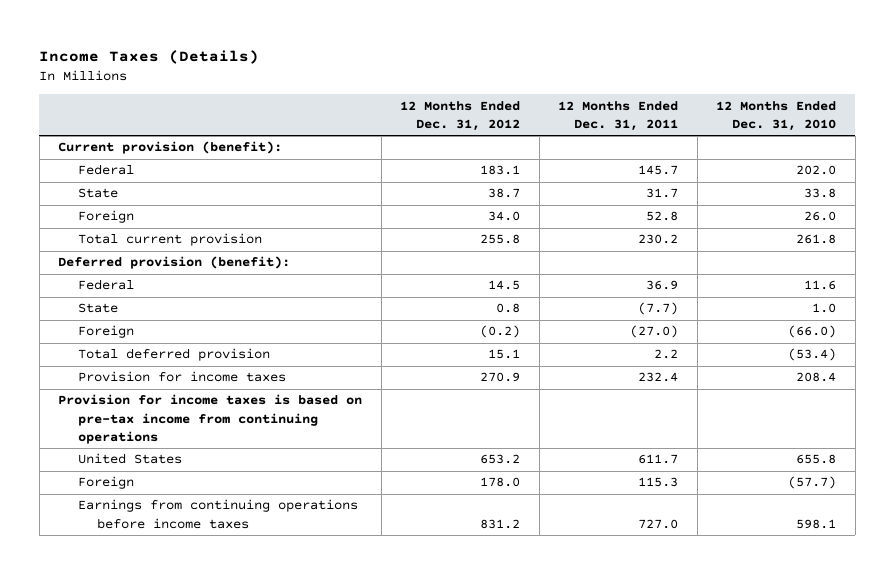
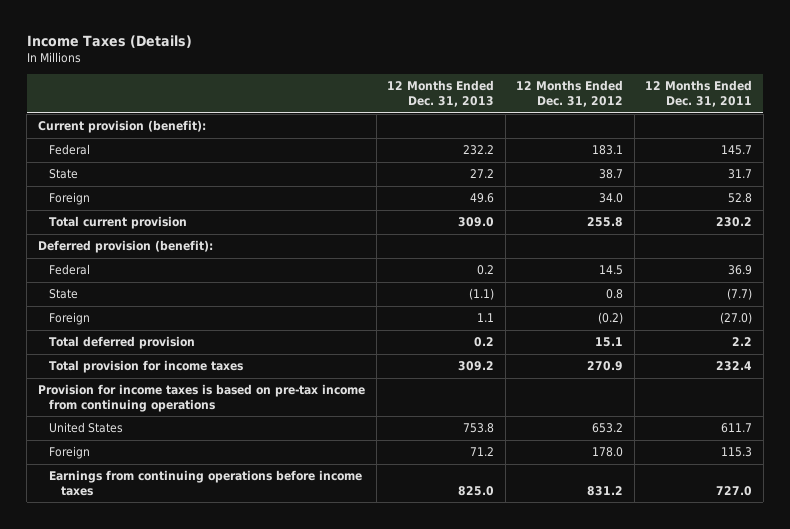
- | 12 Months Ended Dec. 31, 2012 | 12 Months Ended Dec. 31, 2011 | 12 Months Ended Dec. 31, 2010
+ | 12 Months Ended Dec. 31, 2013 | 12 Months Ended Dec. 31, 2012 | 12 Months Ended Dec. 31, 2011
- Provision for income taxes | 270.9 | 232.4 | 208.4
+ Total provision for income taxes | 309.2 | 270.9 | 232.4

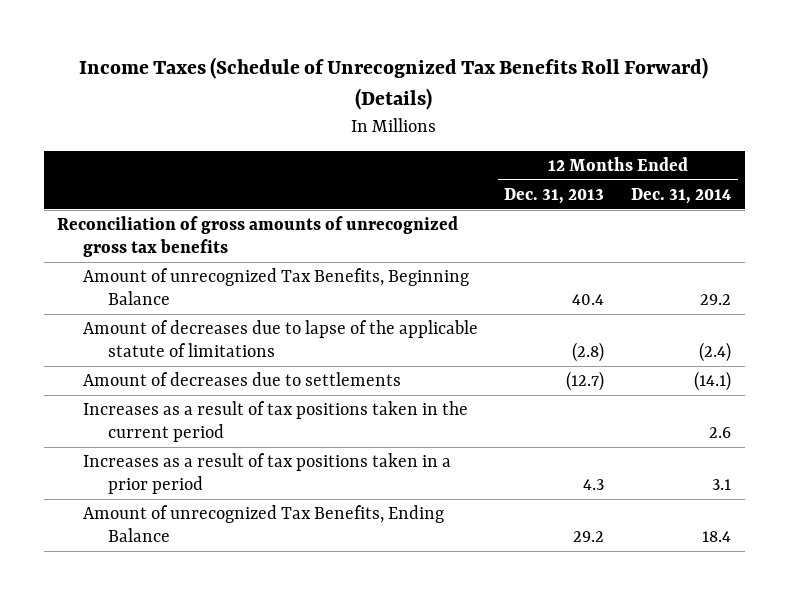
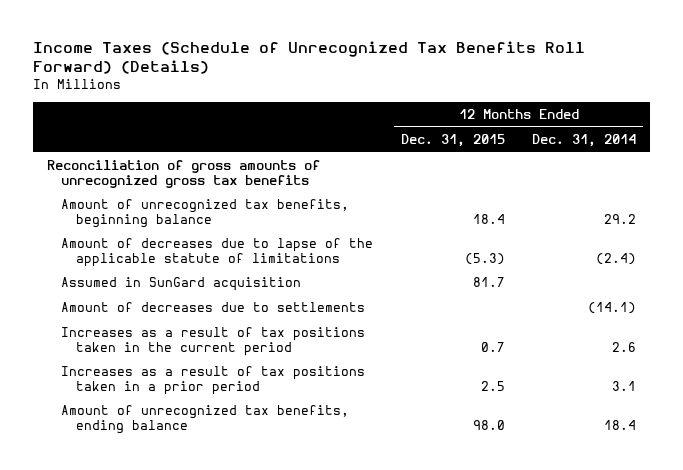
- | 12 Months Ended Dec. 31, 2013 | 12 Months Ended Dec. 31, 2014
+ | 12 Months Ended Dec. 31, 2015 | 12 Months Ended Dec. 31, 2014
- Amount of unrecognized Tax Benefits, Beginning Balance | 40.4 | 29.2
+ Amount of unrecognized tax benefits, beginning balance | 18.4 | 29.2
+ Assumed in SunGard acquisition | 81.7 |
- Amount of unrecognized Tax Benefits, Ending Balance | 29.2 | 18.4
+ Amount of unrecognized tax benefits, ending balance | 98.0 | 18.4

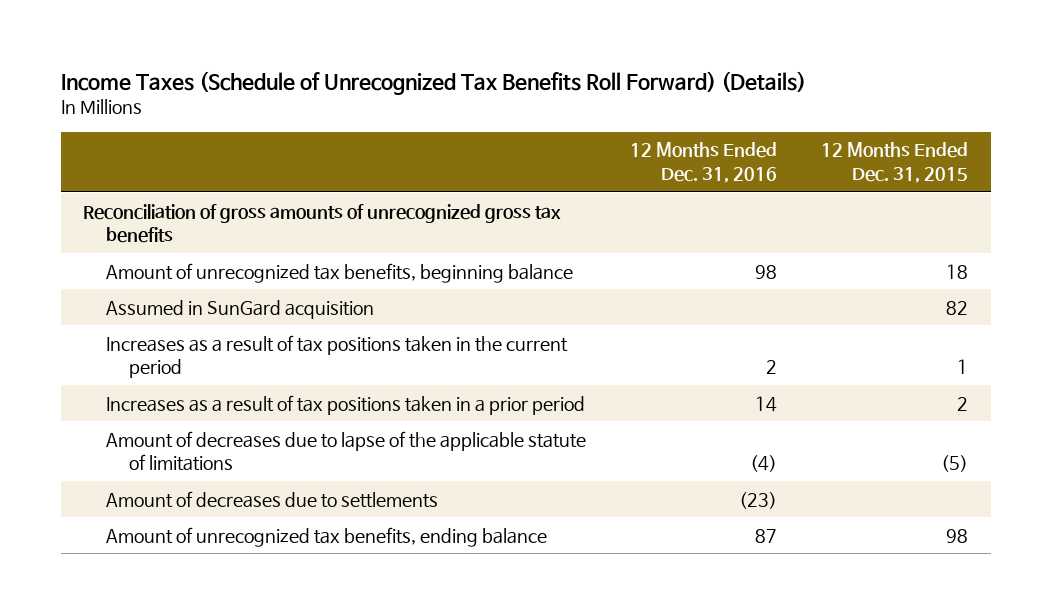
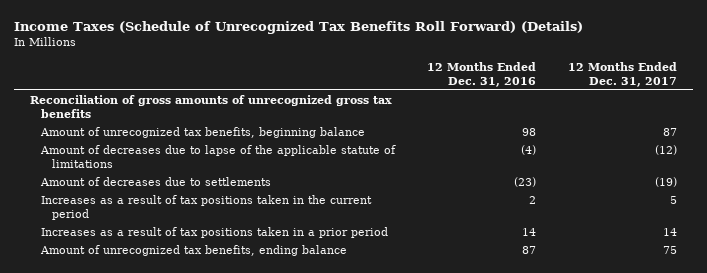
- | 12 Months Ended Dec. 31, 2016 | 12 Months Ended Dec. 31, 2015
+ | 12 Months Ended Dec. 31, 2016 | 12 Months Ended Dec. 31, 2017
- Assumed in SunGard acquisition | | 82
moved down: Increases as a result of tax positions taken in the current period | 2 | 5
moved down: Increases as a result of tax positions taken in a prior period | 14 | 14

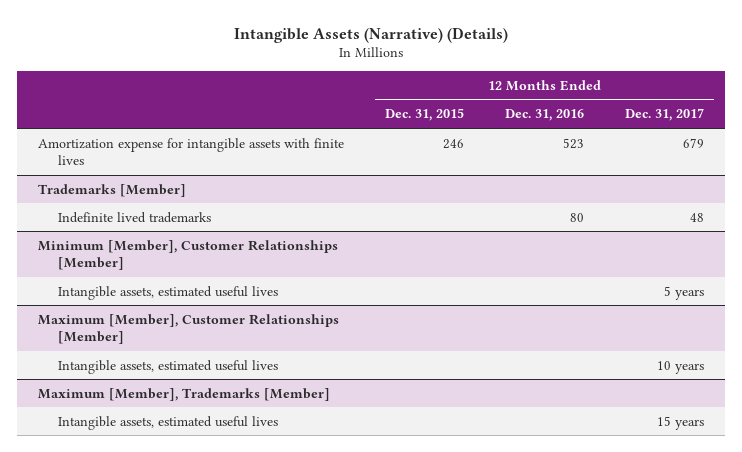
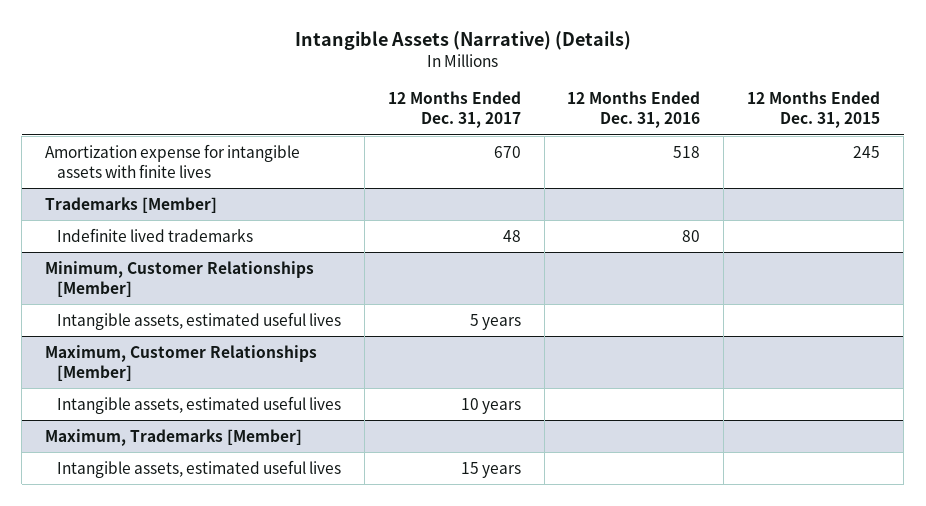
- | 12 Months Ended Dec. 31, 2015 | 12 Months Ended Dec. 31, 2016 | 12 Months Ended Dec. 31, 2017
+ | 12 Months Ended Dec. 31, 2017 | 12 Months Ended Dec. 31, 2016 | 12 Months Ended Dec. 31, 2015
- Amortization expense for intangible assets with finite lives | 246 | 523 | 679
+ Amortization expense for intangible assets with finite lives | 670 | 518 | 245
- Minimum [Member], Customer Relationships [Member]
+ Minimum, Customer Relationships [Member]
- Maximum [Member], Customer Relationships [Member]
+ Maximum, Customer Relationships [Member]
- Maximum [Member], Trademarks [Member]
+ Maximum, Trademarks [Member]

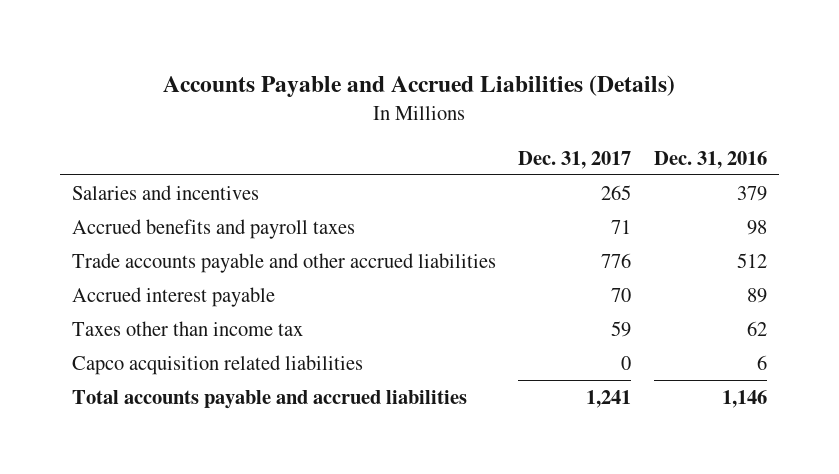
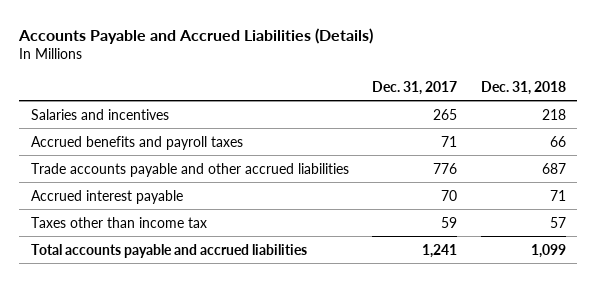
- | Dec. 31, 2017 | Dec. 31, 2016
+ | Dec. 31, 2017 | Dec. 31, 2018
- Capco acquisition related liabilities | 0 | 6

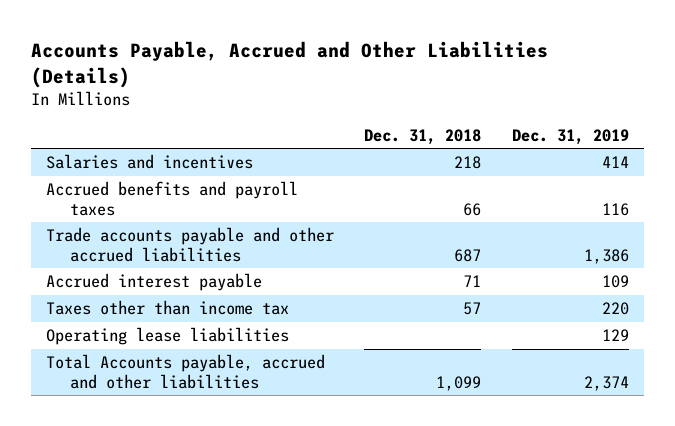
- Accounts Payable and Accrued Liabilities (Details)
+ Accounts Payable, Accrued and Other Liabilities (Details)
- | Dec. 31, 2017 | Dec. 31, 2018
+ | Dec. 31, 2018 | Dec. 31, 2019
- Total accounts payable and accrued liabilities | 1,241 | 1,099
+ Operating lease liabilities | | 129
+ Total Accounts payable, accrued and other liabilities | 1,099 | 2,374

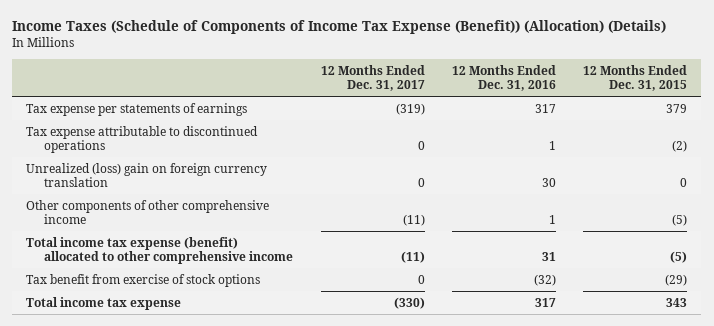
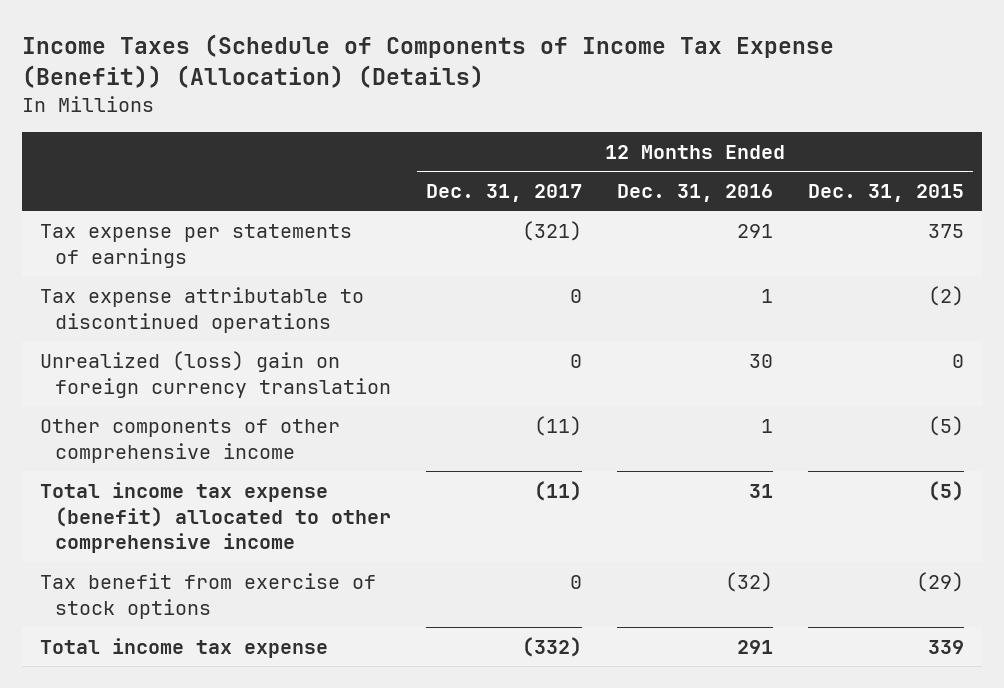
- Tax expense per statements of earnings | (319) | 317 | 379
+ Tax expense per statements of earnings | (321) | 291 | 375
- Total income tax expense | (330) | 317 | 343
+ Total income tax expense | (332) | 291 | 339

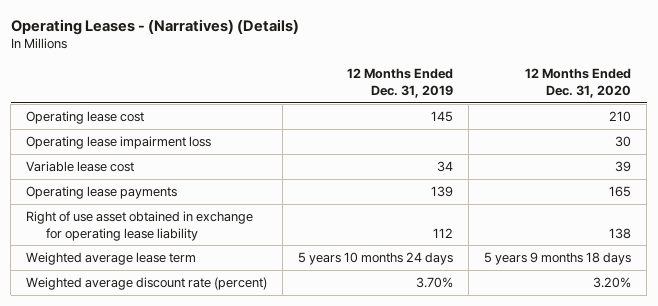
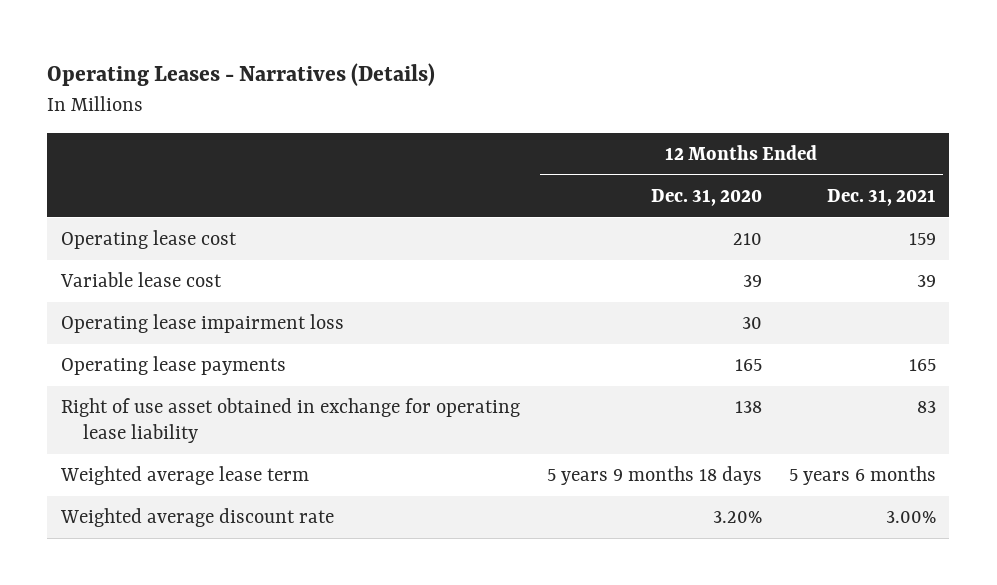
- Operating Leases - (Narratives) (Details)
+ Operating Leases - Narratives (Details)
- | 12 Months Ended Dec. 31, 2019 | 12 Months Ended Dec. 31, 2020
+ | 12 Months Ended Dec. 31, 2020 | 12 Months Ended Dec. 31, 2021
moved down: Operating lease impairment loss | 30 |
- Weighted average discount rate (percent) | 3.70% | 3.20%
+ Weighted average discount rate | 3.20% | 3.00%

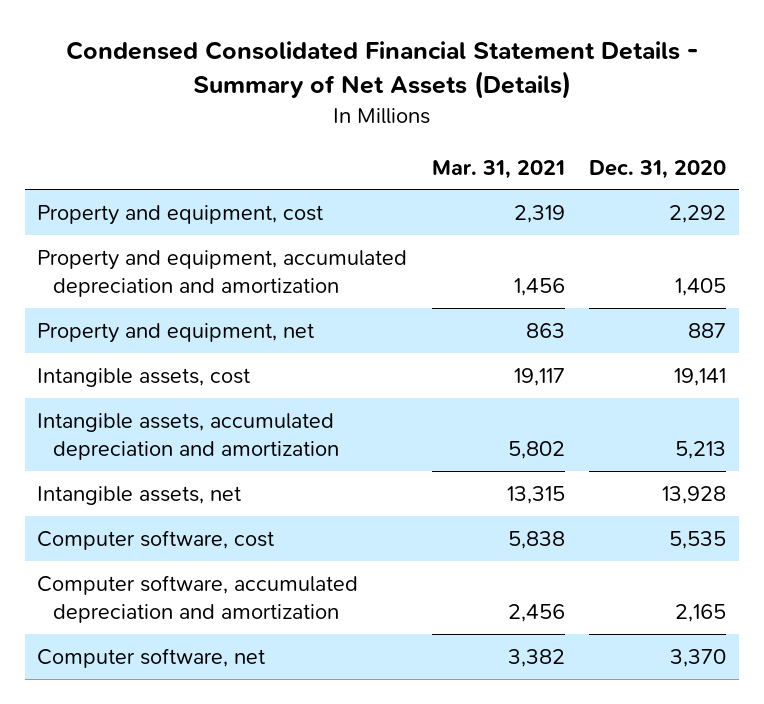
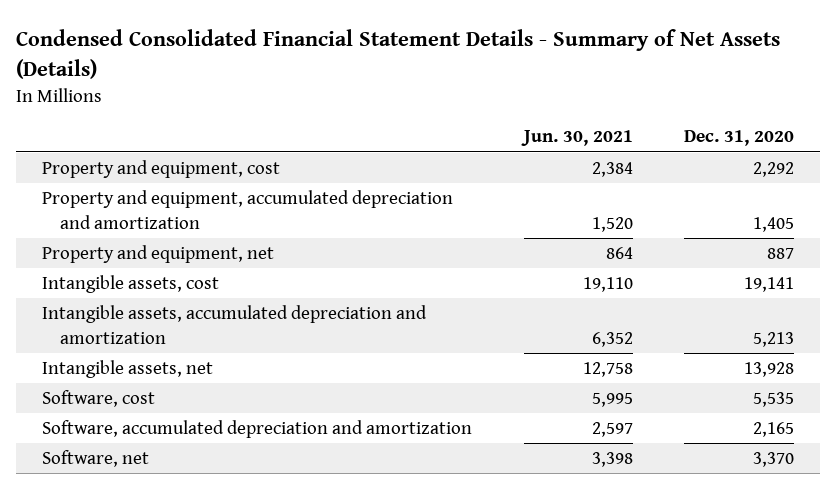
- | Mar. 31, 2021 | Dec. 31, 2020
+ | Jun. 30, 2021 | Dec. 31, 2020
- Computer software, cost | 5,838 | 5,535
- Computer software, accumulated depreciation and amortization | 2,456 | 2,165
- Computer software, net | 3,382 | 3,370
+ Software, cost | 5,995 | 5,535
+ Software, accumulated depreciation and amortization | 2,597 | 2,165
+ Software, net | 3,398 | 3,370

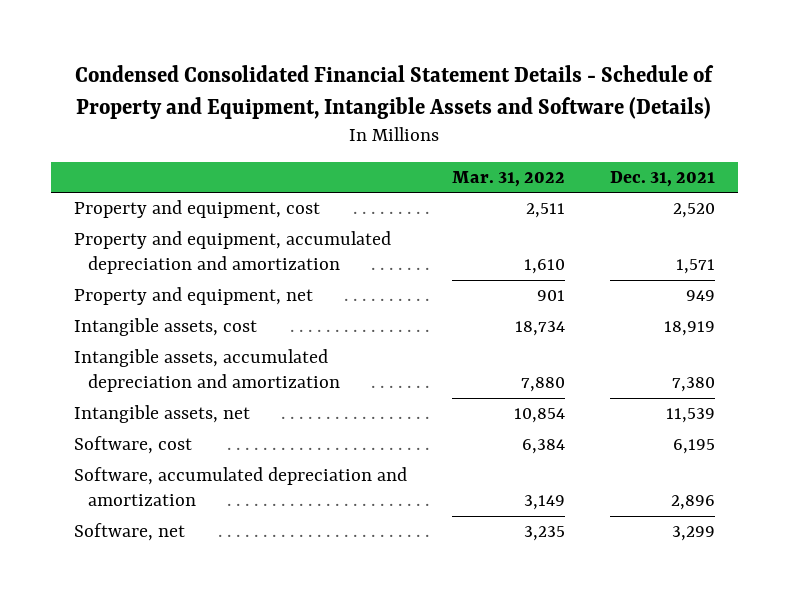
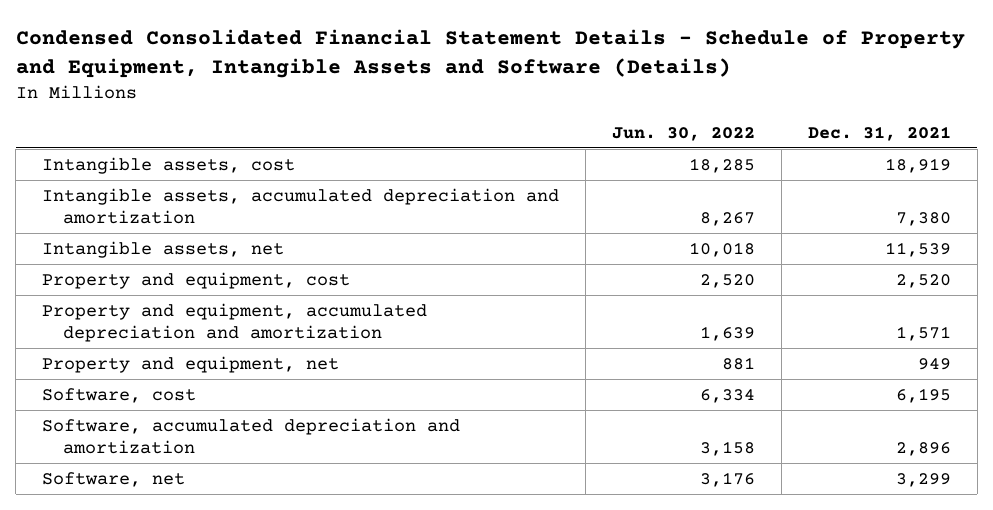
- | Mar. 31, 2022 | Dec. 31, 2021
+ | Jun. 30, 2022 | Dec. 31, 2021
moved down: Property and equipment, cost | 2,520 | 2,520
moved down: Property and equipment, accumulated depreciation and amortization | 1,639 | 1,571
moved down: Property and equipment, net | 881 | 949

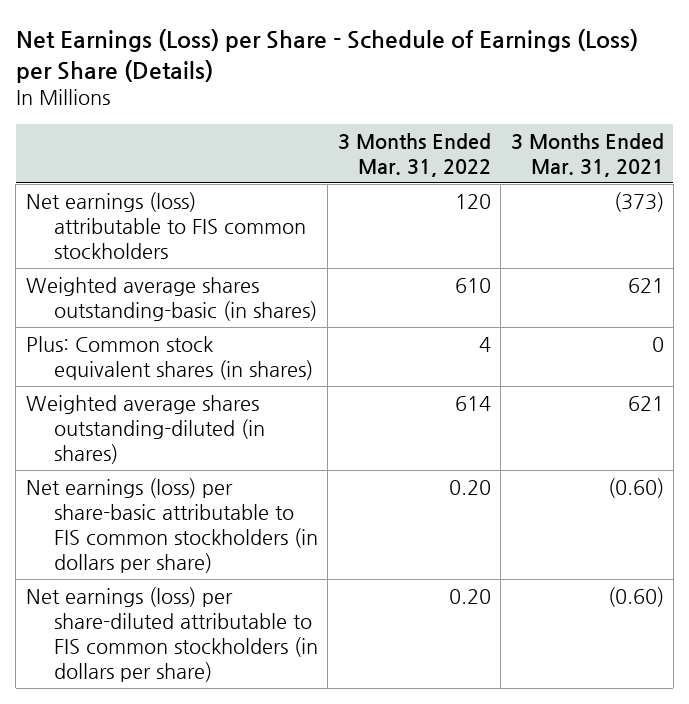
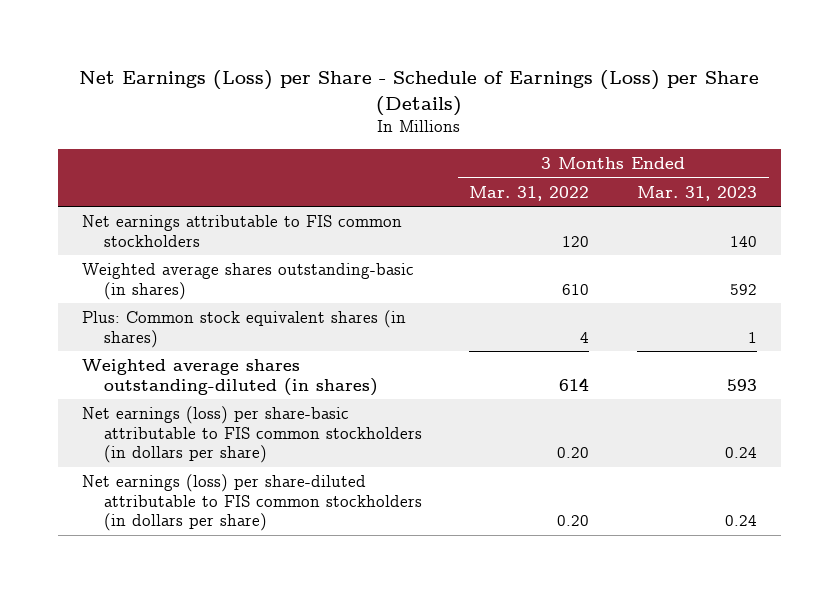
- | 3 Months Ended Mar. 31, 2022 | 3 Months Ended Mar. 31, 2021
+ | 3 Months Ended Mar. 31, 2022 | 3 Months Ended Mar. 31, 2023
- Net earnings (loss) attributable to FIS common stockholders | 120 | (373)
+ Net earnings attributable to FIS common stockholders | 120 | 140

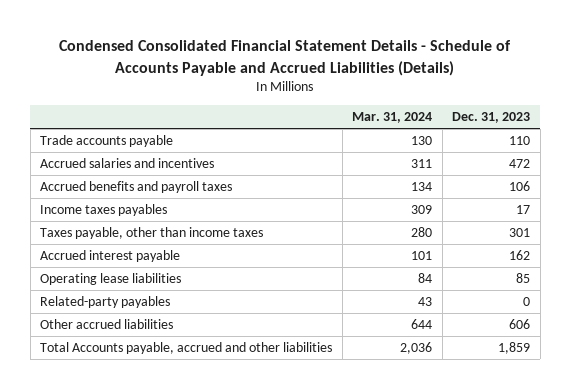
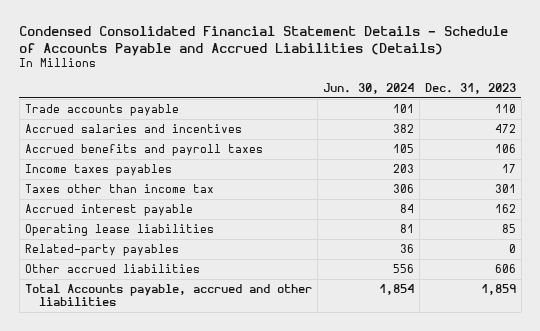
- | Mar. 31, 2024 | Dec. 31, 2023
+ | Jun. 30, 2024 | Dec. 31, 2023
- Taxes payable, other than income taxes | 280 | 301
+ Taxes other than income tax | 306 | 301

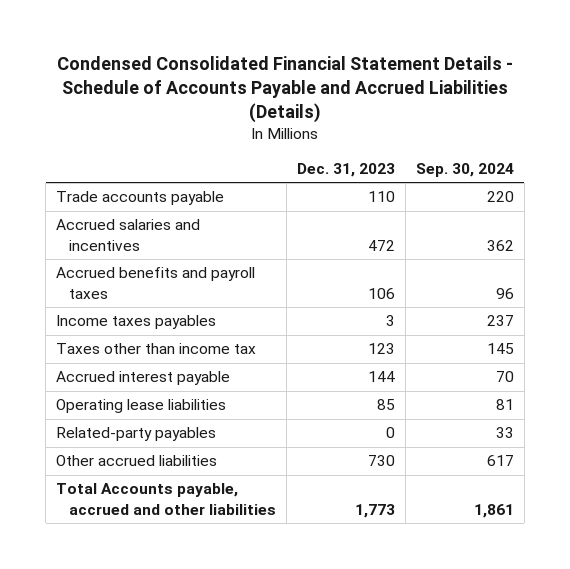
- | Jun. 30, 2024 | Dec. 31, 2023
+ | Dec. 31, 2023 | Sep. 30, 2024
- Income taxes payables | 203 | 17
- Taxes other than income tax | 306 | 301
- Accrued interest payable | 84 | 162
+ Income taxes payables | 3 | 237
+ Taxes other than income tax | 123 | 145
+ Accrued interest payable | 144 | 70
- Other accrued liabilities | 556 | 606
- Total Accounts payable, accrued and other liabilities | 1,854 | 1,859
+ Other accrued liabilities | 730 | 617
+ Total Accounts payable, accrued and other liabilities | 1,773 | 1,861

